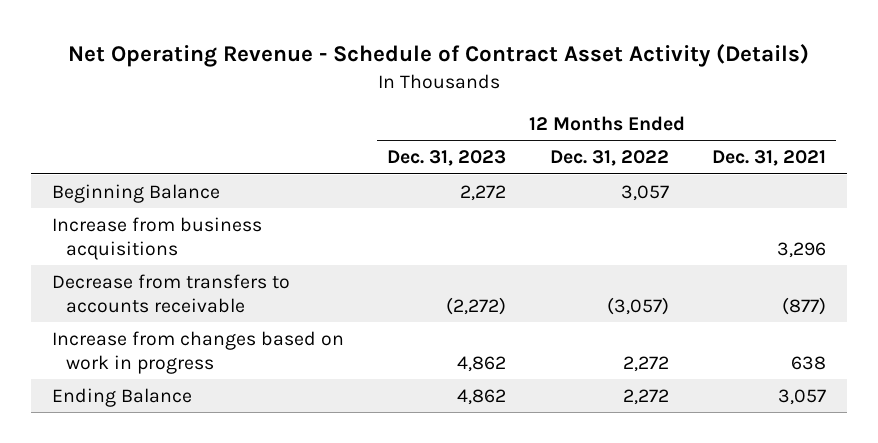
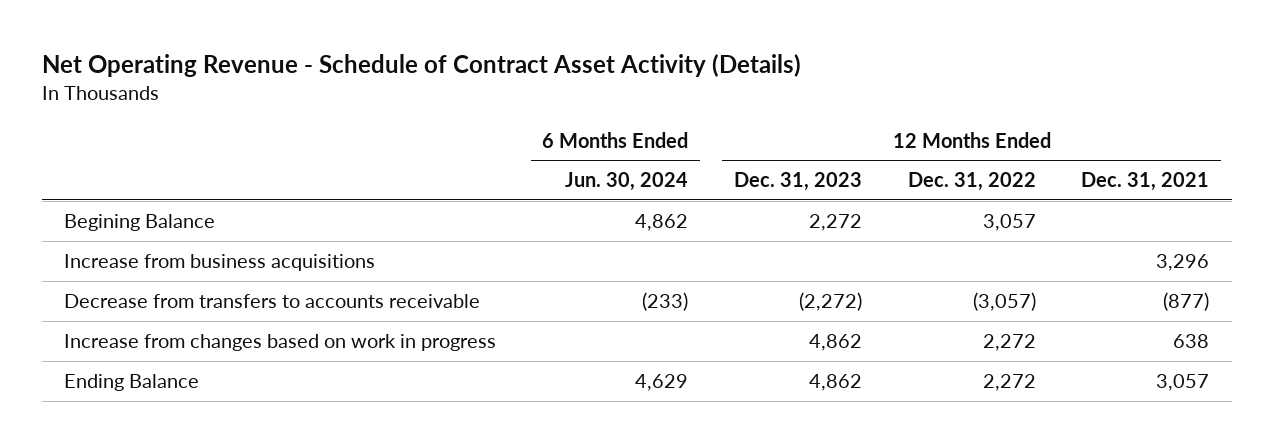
- | 12 Months Ended Dec. 31, 2023 | 12 Months Ended Dec. 31, 2022 | 12 Months Ended Dec. 31, 2021
+ | 6 Months Ended Jun. 30, 2024 | 12 Months Ended Dec. 31, 2023 | 12 Months Ended Dec. 31, 2022 | 12 Months Ended Dec. 31, 2021
- Beginning Balance | 2,272 | 3,057 |
+ Begining Balance | 4,862 | 2,272 | 3,057 |

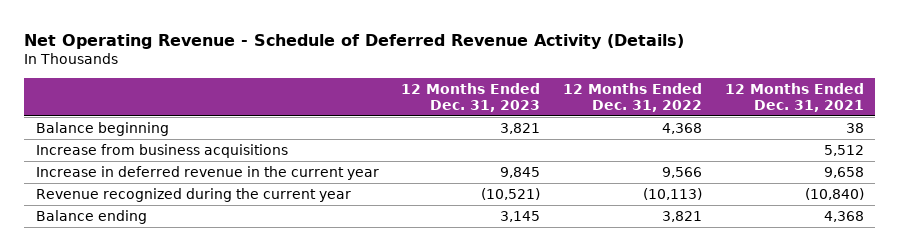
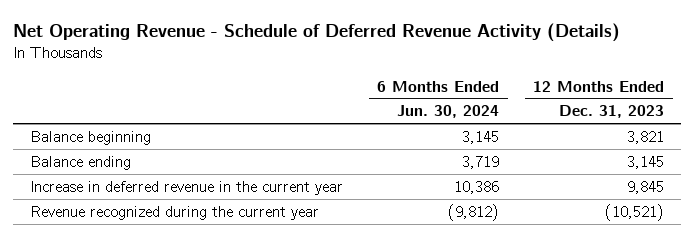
- | 12 Months Ended Dec. 31, 2023 | 12 Months Ended Dec. 31, 2022 | 12 Months Ended Dec. 31, 2021
+ | 6 Months Ended Jun. 30, 2024 | 12 Months Ended Dec. 31, 2023
- Increase from business acquisitions | | | 5,512
moved up: Balance ending | 3,719 | 3,145

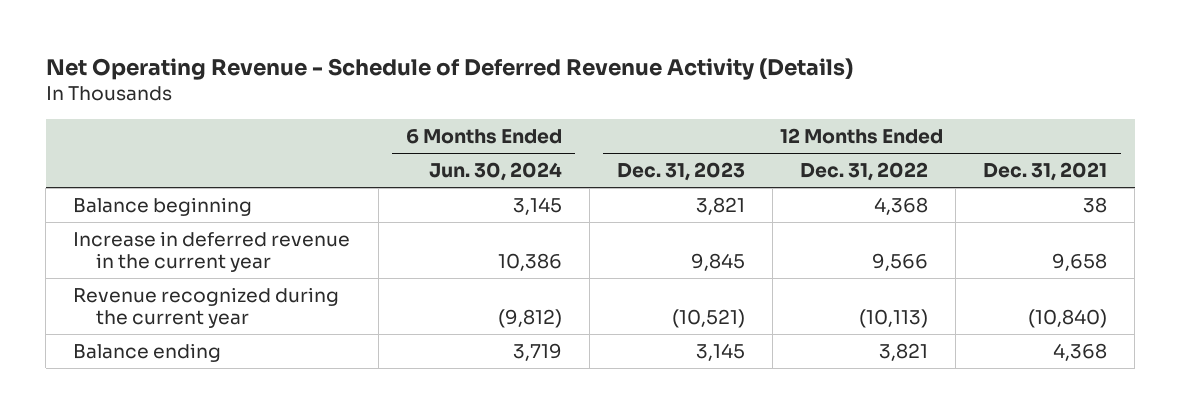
- | 6 Months Ended Jun. 30, 2024 | 12 Months Ended Dec. 31, 2023
+ | 6 Months Ended Jun. 30, 2024 | 12 Months Ended Dec. 31, 2023 | 12 Months Ended Dec. 31, 2022 | 12 Months Ended Dec. 31, 2021
moved down: Balance ending | 3,719 | 3,145 | 3,821 | 4,368

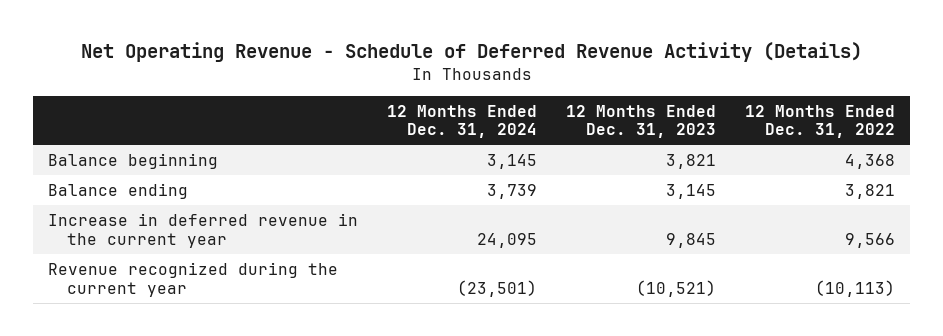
- | 6 Months Ended Jun. 30, 2024 | 12 Months Ended Dec. 31, 2023 | 12 Months Ended Dec. 31, 2022 | 12 Months Ended Dec. 31, 2021
+ | 12 Months Ended Dec. 31, 2024 | 12 Months Ended Dec. 31, 2023 | 12 Months Ended Dec. 31, 2022
moved up: Balance ending | 3,739 | 3,145 | 3,821

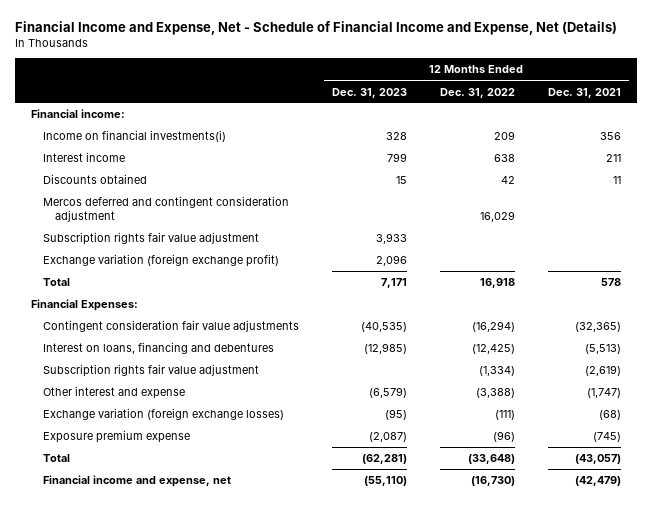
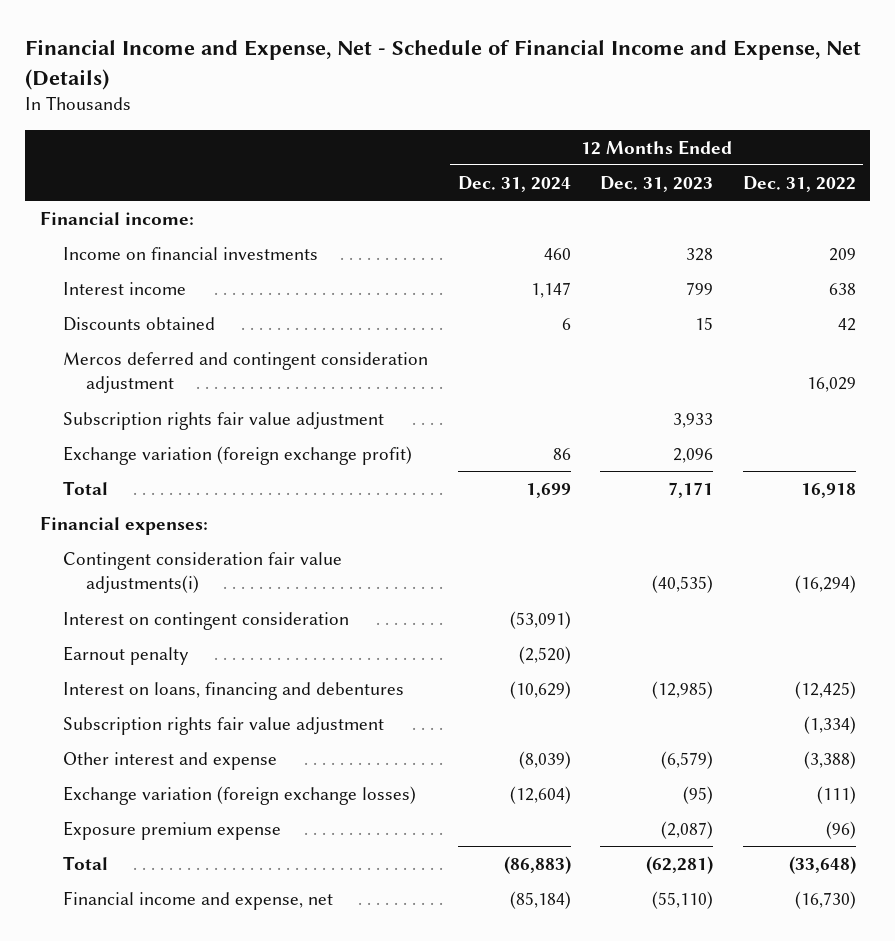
- | 12 Months Ended Dec. 31, 2023 | 12 Months Ended Dec. 31, 2022 | 12 Months Ended Dec. 31, 2021
+ | 12 Months Ended Dec. 31, 2024 | 12 Months Ended Dec. 31, 2023 | 12 Months Ended Dec. 31, 2022
- Income on financial investments(i) | 328 | 209 | 356
+ Income on financial investments | 460 | 328 | 209
- Financial Expenses:
- Contingent consideration fair value adjustments | (40,535) | (16,294) | (32,365)
+ Financial expenses:
+ Contingent consideration fair value adjustments(i) | | (40,535) | (16,294)
+ Interest on contingent consideration | (53,091) | |
+ Earnout penalty | (2,520) | |

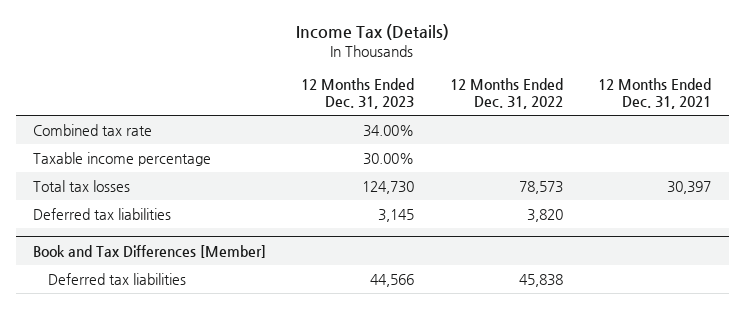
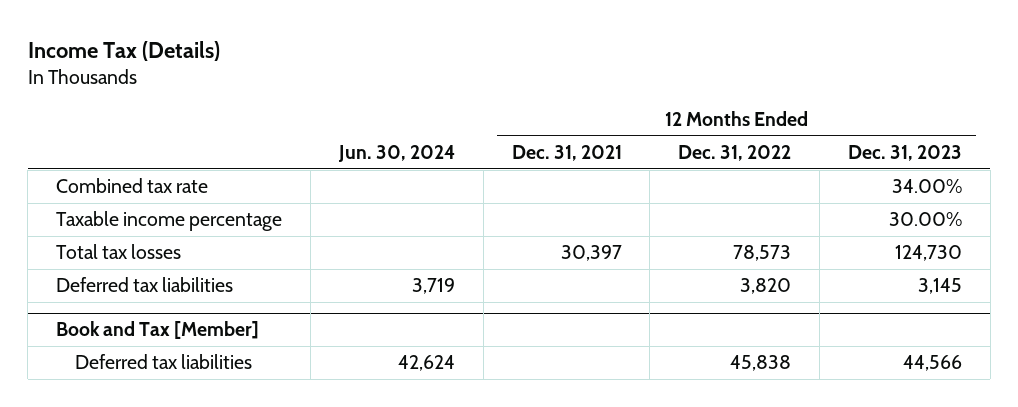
- | 12 Months Ended Dec. 31, 2023 | 12 Months Ended Dec. 31, 2022 | 12 Months Ended Dec. 31, 2021
+ | Jun. 30, 2024 | 12 Months Ended Dec. 31, 2021 | 12 Months Ended Dec. 31, 2022 | 12 Months Ended Dec. 31, 2023
- Book and Tax Differences [Member]
+ Book and Tax [Member]

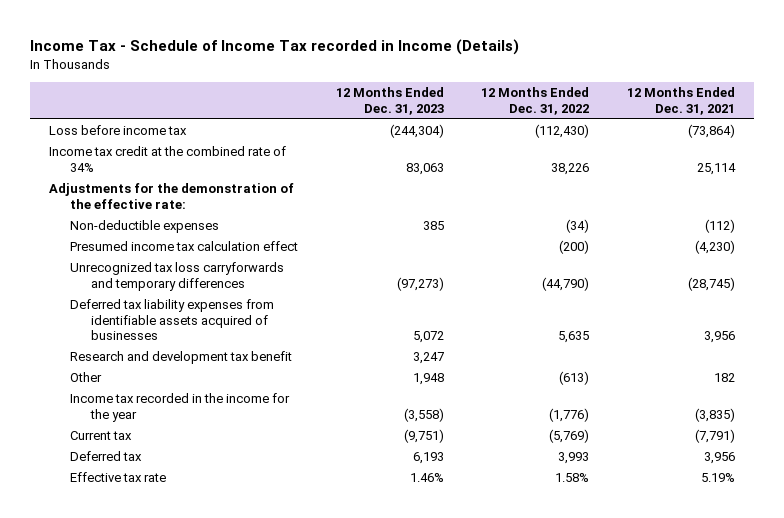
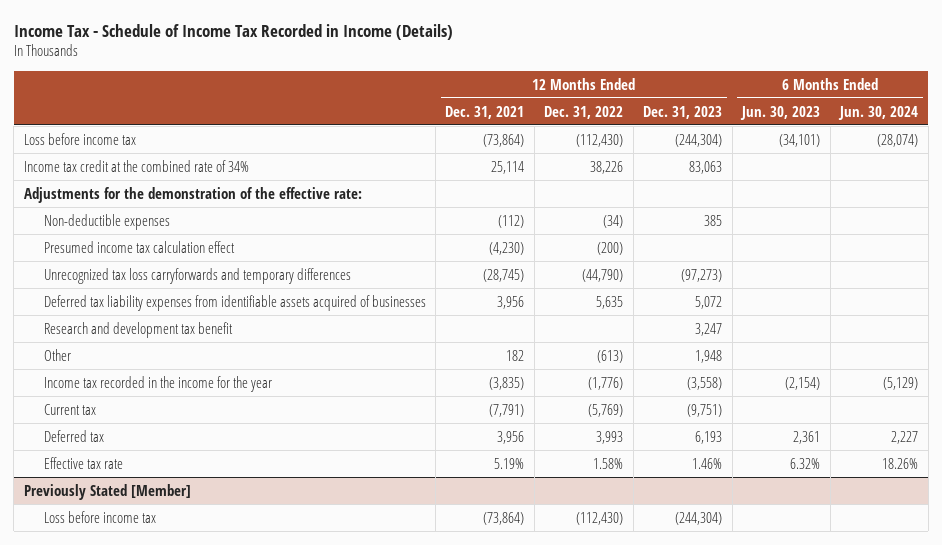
- Income Tax - Schedule of Income Tax recorded in Income (Details)
+ Income Tax - Schedule of Income Tax Recorded in Income (Details)
- | 12 Months Ended Dec. 31, 2023 | 12 Months Ended Dec. 31, 2022 | 12 Months Ended Dec. 31, 2021
+ | 12 Months Ended Dec. 31, 2021 | 12 Months Ended Dec. 31, 2022 | 12 Months Ended Dec. 31, 2023 | 6 Months Ended Jun. 30, 2023 | 6 Months Ended Jun. 30, 2024
+ Previously Stated [Member]
+ Loss before income tax | (73,864) | (112,430) | (244,304) | |

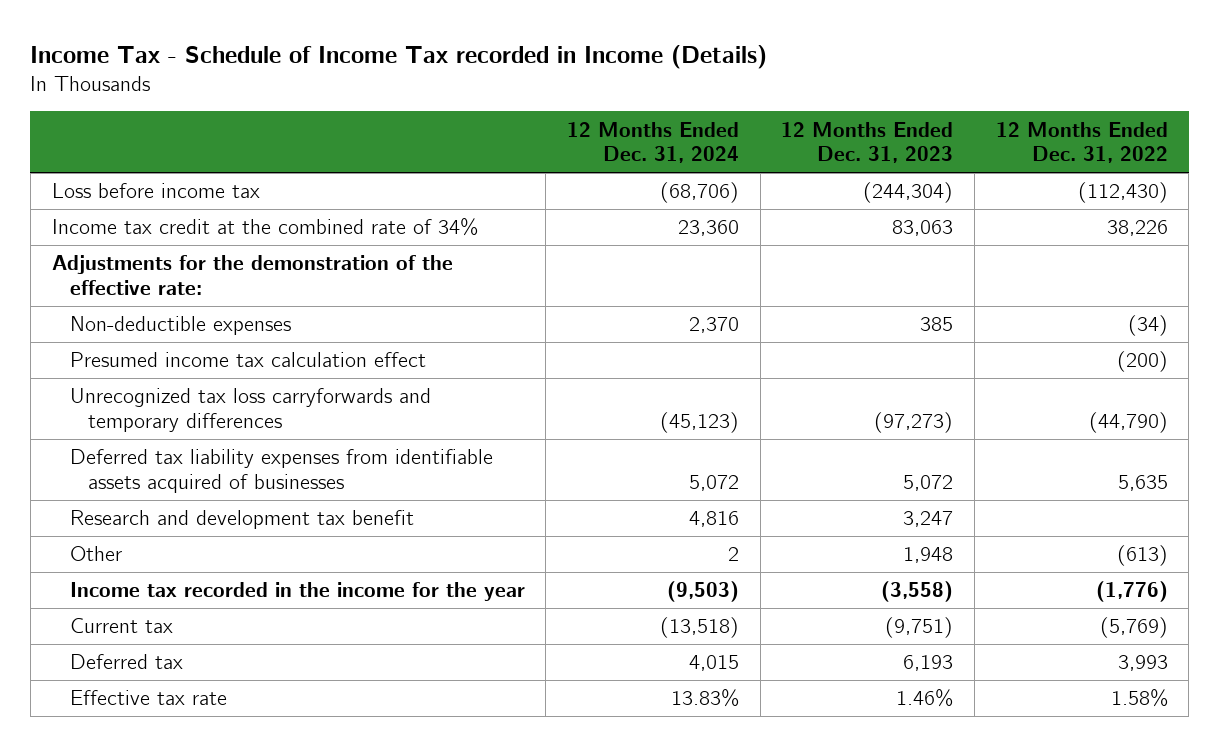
- Income Tax - Schedule of Income Tax Recorded in Income (Details)
+ Income Tax - Schedule of Income Tax recorded in Income (Details)
- | 12 Months Ended Dec. 31, 2021 | 12 Months Ended Dec. 31, 2022 | 12 Months Ended Dec. 31, 2023 | 6 Months Ended Jun. 30, 2023 | 6 Months Ended Jun. 30, 2024
+ | 12 Months Ended Dec. 31, 2024 | 12 Months Ended Dec. 31, 2023 | 12 Months Ended Dec. 31, 2022
- Previously Stated [Member]
- Loss before income tax | (73,864) | (112,430) | (244,304) | |

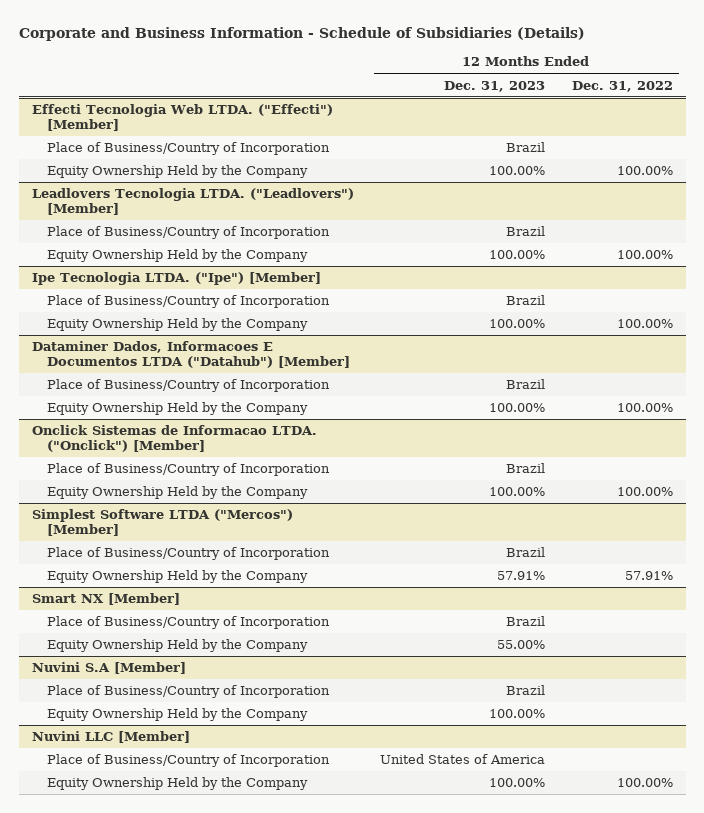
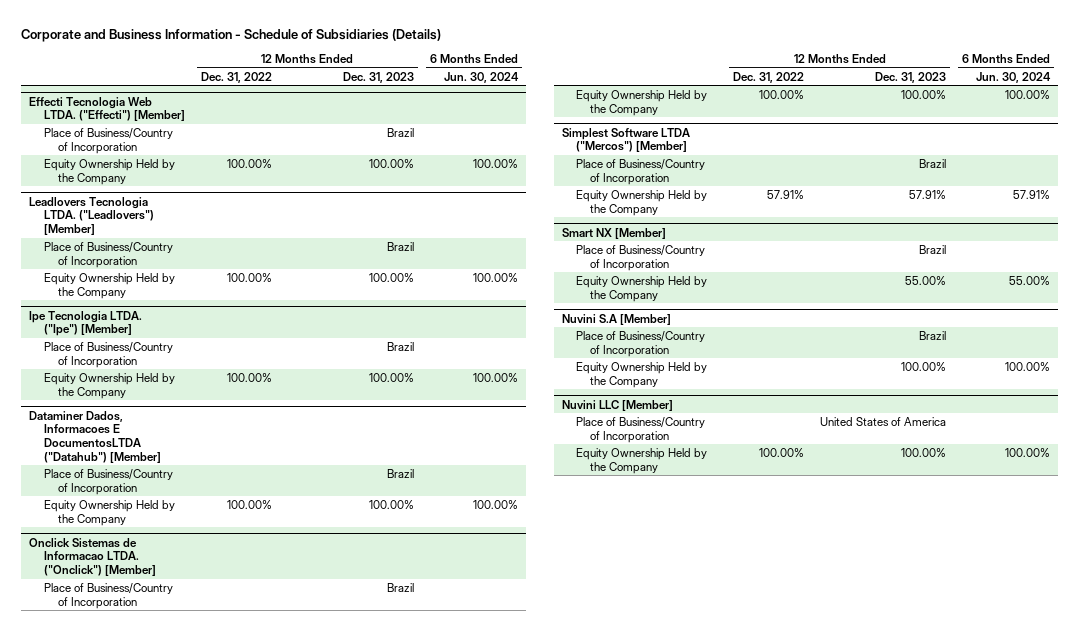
- | 12 Months Ended Dec. 31, 2023 | 12 Months Ended Dec. 31, 2022
+ | 12 Months Ended Dec. 31, 2022 | 12 Months Ended Dec. 31, 2023 | 6 Months Ended Jun. 30, 2024
- Dataminer Dados, Informacoes E Documentos LTDA ("Datahub") [Member]
+ Dataminer Dados, Informacoes E DocumentosLTDA ("Datahub") [Member]

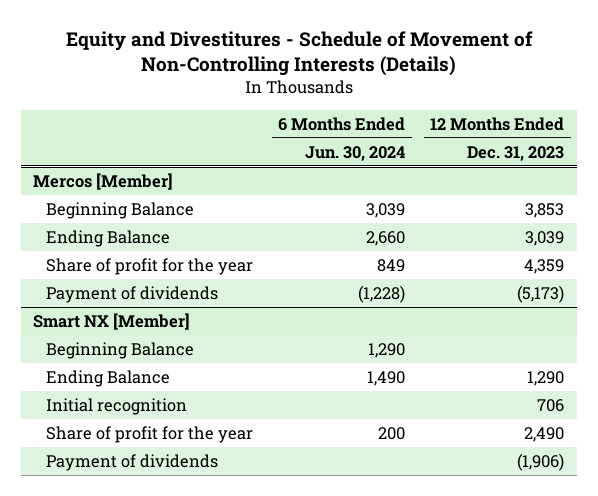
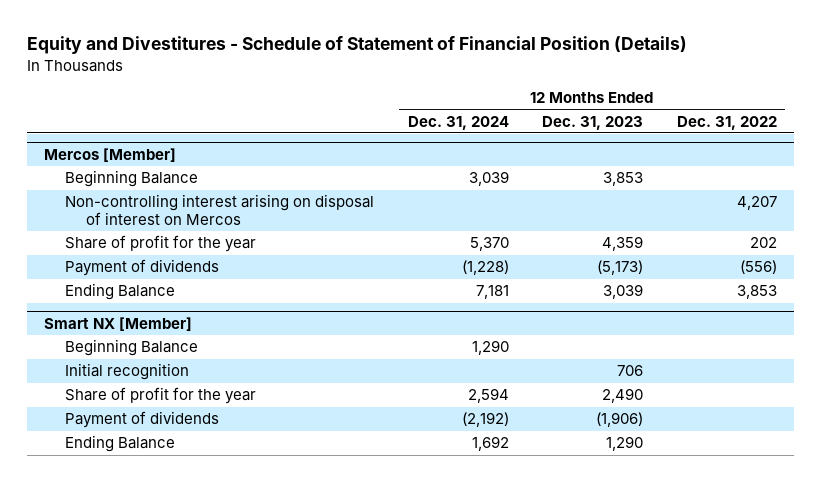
- Equity and Divestitures - Schedule of Movement of Non-Controlling Interests (Details)
+ Equity and Divestitures - Schedule of Statement of Financial Position (Details)
- | 6 Months Ended Jun. 30, 2024 | 12 Months Ended Dec. 31, 2023
+ | 12 Months Ended Dec. 31, 2024 | 12 Months Ended Dec. 31, 2023 | 12 Months Ended Dec. 31, 2022
@ Mercos [Member]
+ Non-controlling interest arising on disposal of interest on Mercos | | | 4,207
moved down: Ending Balance | 7,181 | 3,039 | 3,853
@ Smart NX [Member]
moved down: Ending Balance | 1,692 | 1,290 |

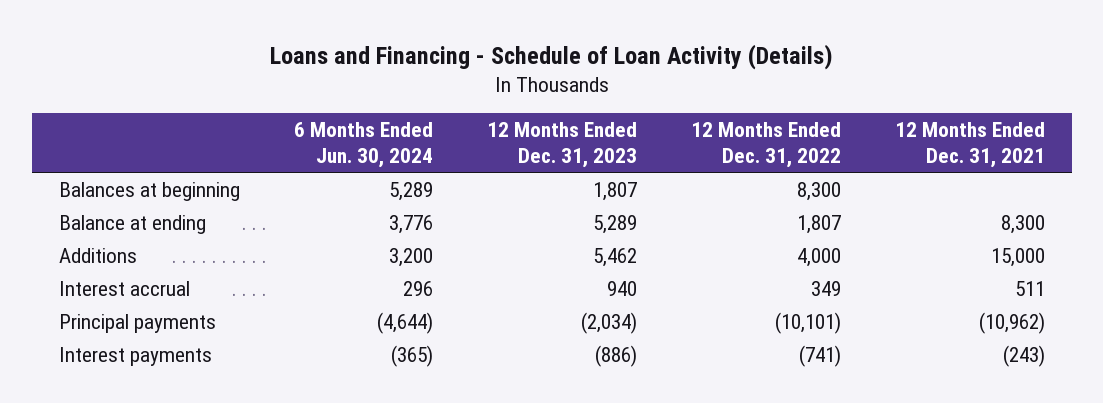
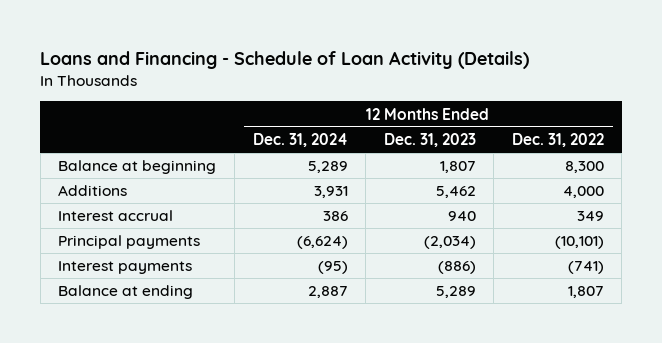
- | 6 Months Ended Jun. 30, 2024 | 12 Months Ended Dec. 31, 2023 | 12 Months Ended Dec. 31, 2022 | 12 Months Ended Dec. 31, 2021
+ | 12 Months Ended Dec. 31, 2024 | 12 Months Ended Dec. 31, 2023 | 12 Months Ended Dec. 31, 2022
- Balances at beginning | 5,289 | 1,807 | 8,300 |
+ Balance at beginning | 5,289 | 1,807 | 8,300
moved down: Balance at ending | 2,887 | 5,289 | 1,807

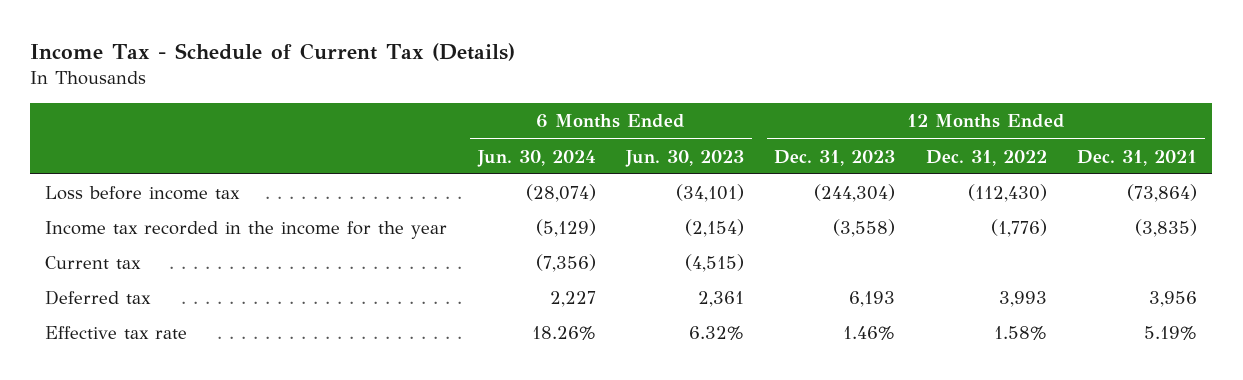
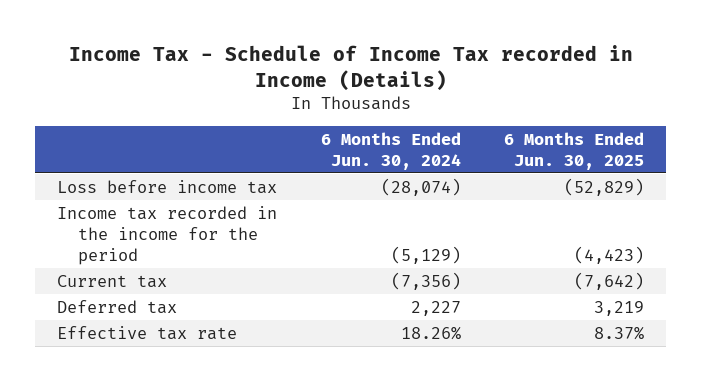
- Income Tax - Schedule of Current Tax (Details)
+ Income Tax - Schedule of Income Tax recorded in Income (Details)
- | 6 Months Ended Jun. 30, 2024 | 6 Months Ended Jun. 30, 2023 | 12 Months Ended Dec. 31, 2023 | 12 Months Ended Dec. 31, 2022 | 12 Months Ended Dec. 31, 2021
+ | 6 Months Ended Jun. 30, 2024 | 6 Months Ended Jun. 30, 2025
- Income tax recorded in the income for the year | (5,129) | (2,154) | (3,558) | (1,776) | (3,835)
+ Income tax recorded in the income for the period | (5,129) | (4,423)

